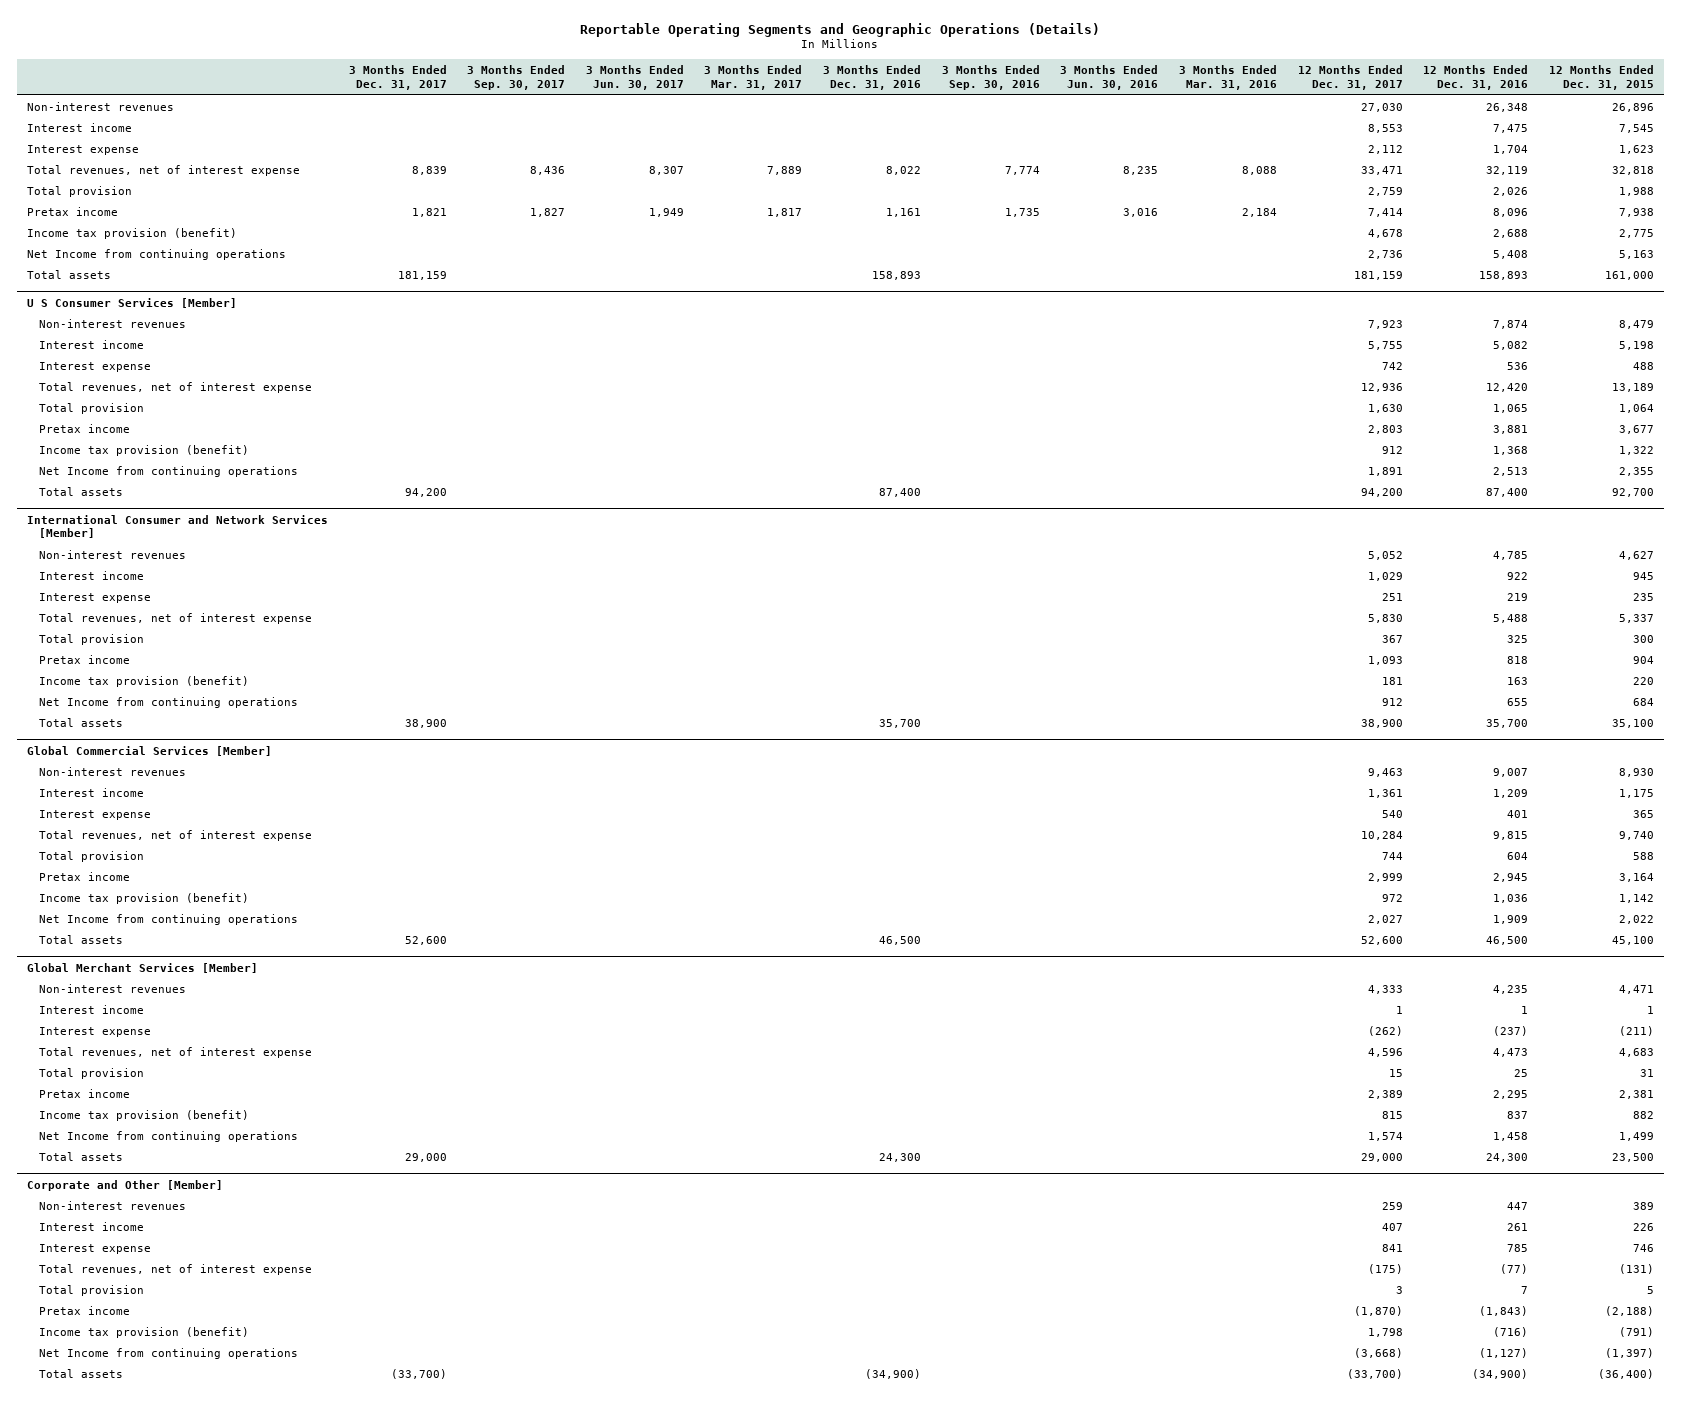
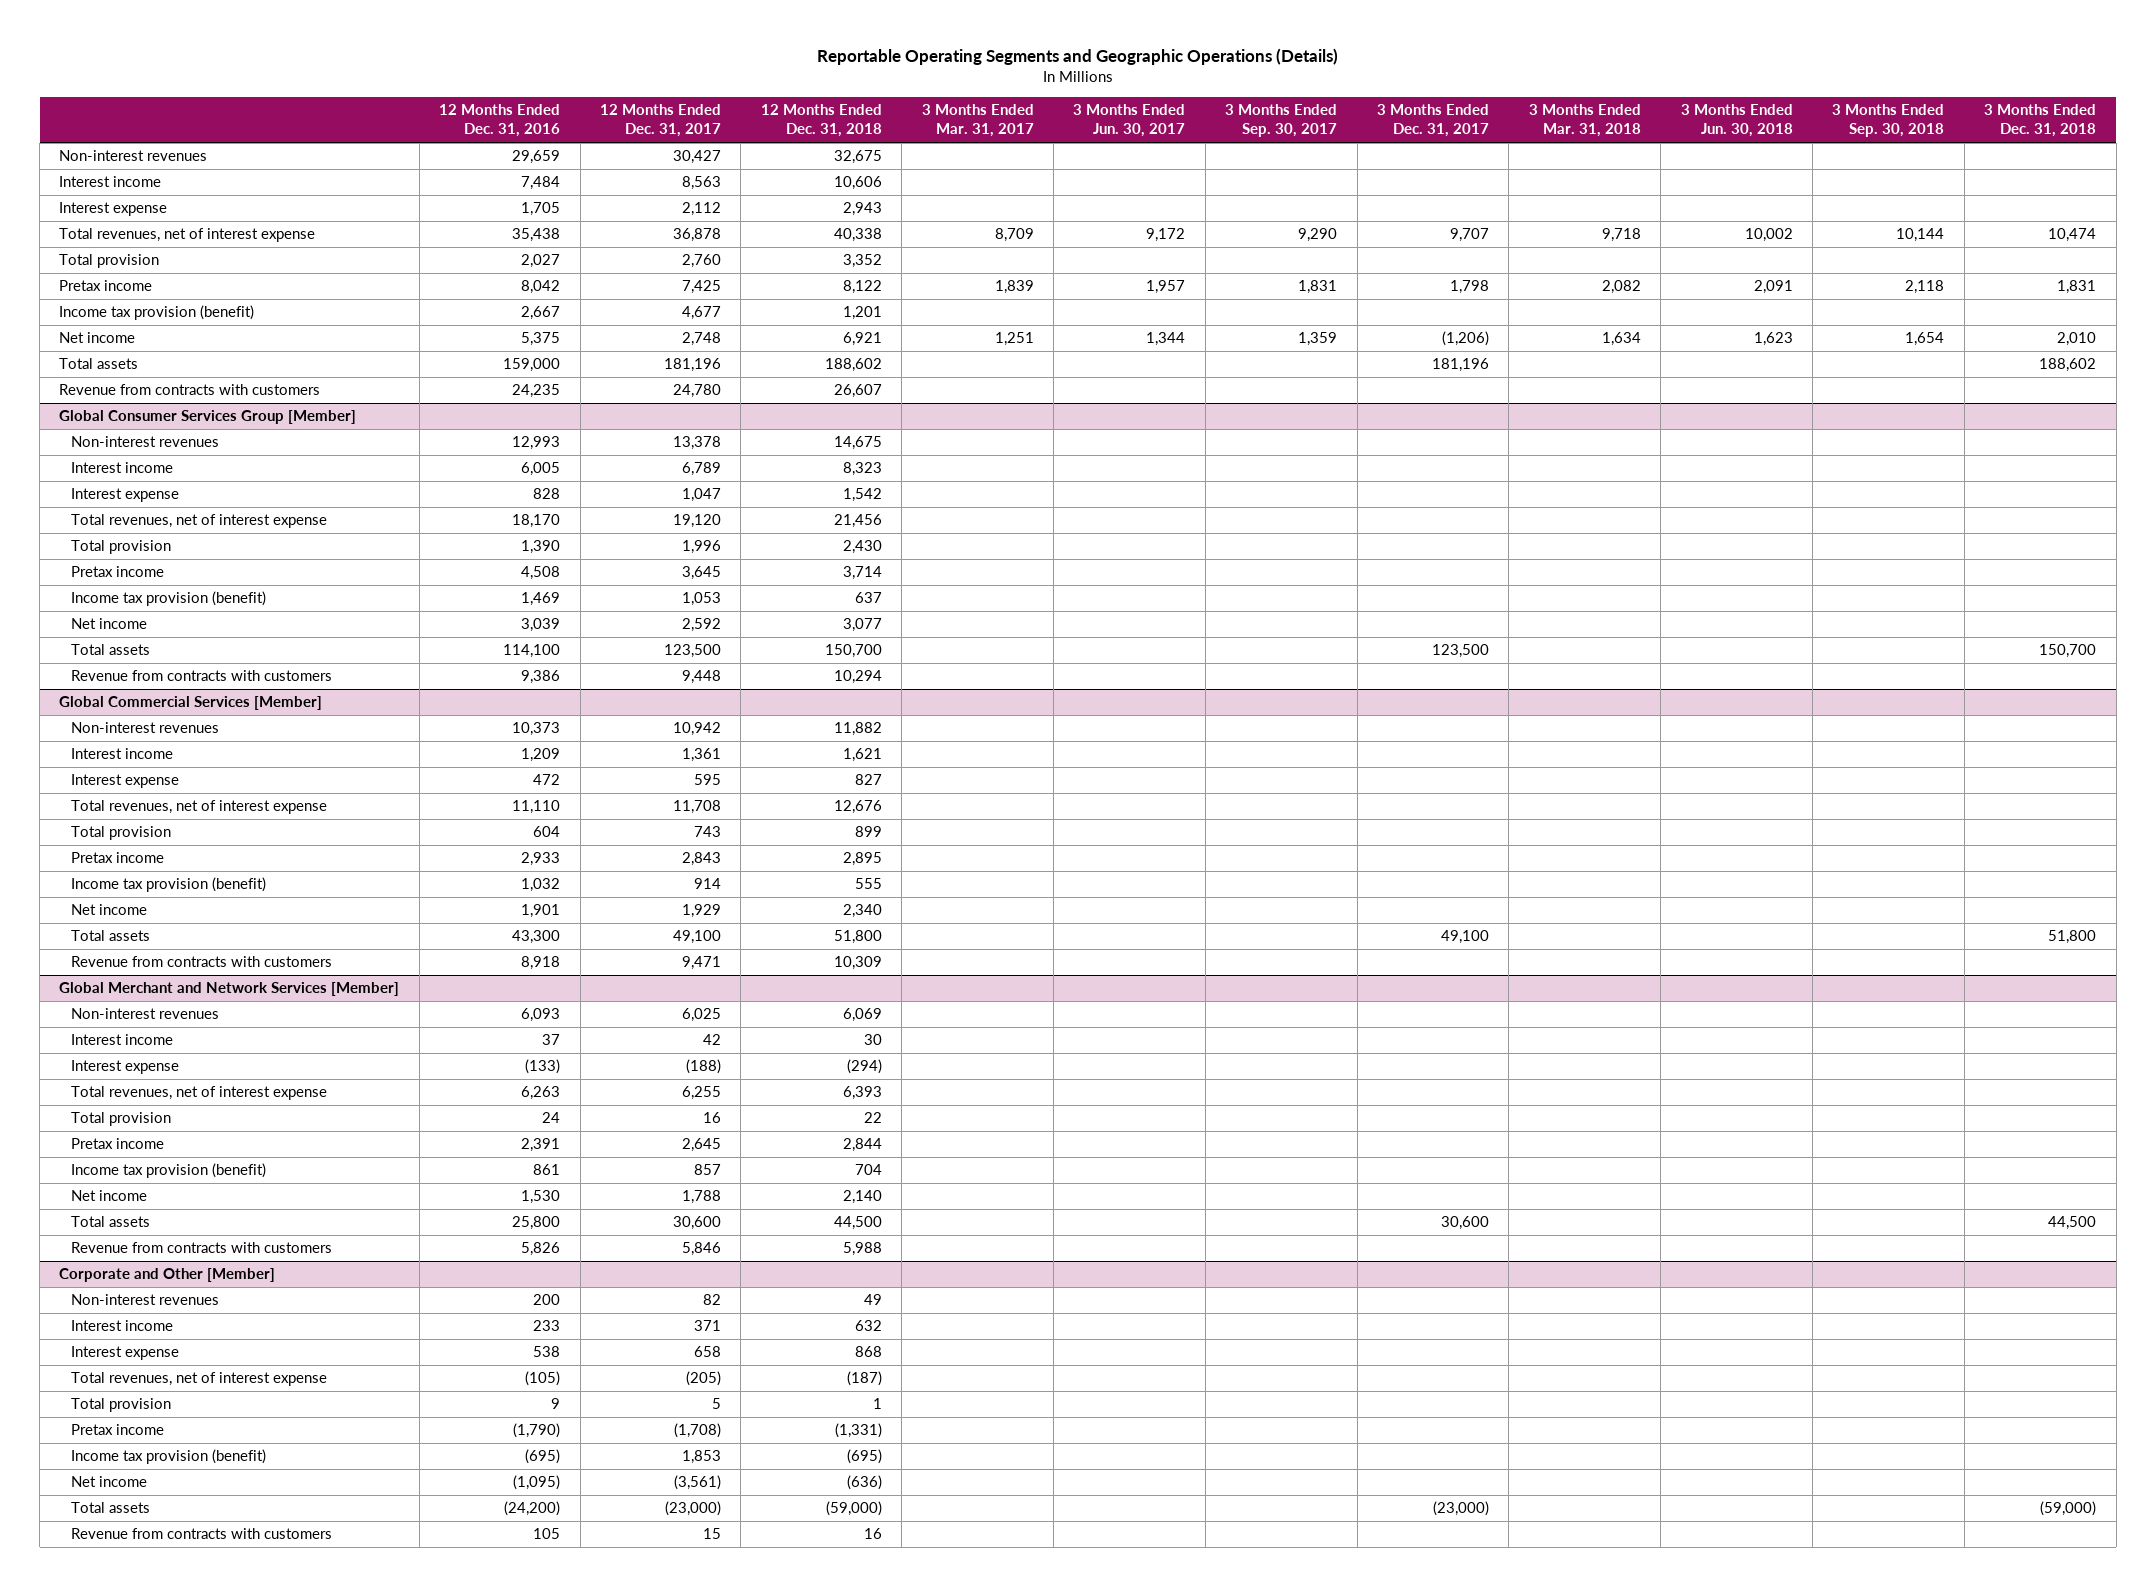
- | 3 Months Ended Dec. 31, 2017 | 3 Months Ended Sep. 30, 2017 | 3 Months Ended Jun. 30, 2017 | 3 Months Ended Mar. 31, 2017 | 3 Months Ended Dec. 31, 2016 | 3 Months Ended Sep. 30, 2016 | 3 Months Ended Jun. 30, 2016 | 3 Months Ended Mar. 31, 2016 | 12 Months Ended Dec. 31, 2017 | 12 Months Ended Dec. 31, 2016 | 12 Months Ended Dec. 31, 2015
+ | 12 Months Ended Dec. 31, 2016 | 12 Months Ended Dec. 31, 2017 | 12 Months Ended Dec. 31, 2018 | 3 Months Ended Mar. 31, 2017 | 3 Months Ended Jun. 30, 2017 | 3 Months Ended Sep. 30, 2017 | 3 Months Ended Dec. 31, 2017 | 3 Months Ended Mar. 31, 2018 | 3 Months Ended Jun. 30, 2018 | 3 Months Ended Sep. 30, 2018 | 3 Months Ended Dec. 31, 2018
- Non-interest revenues | | | | | | | | | 27,030 | 26,348 | 26,896
- Interest income | | | | | | | | | 8,553 | 7,475 | 7,545
- Interest expense | | | | | | | | | 2,112 | 1,704 | 1,623
- Total revenues, net of interest expense | 8,839 | 8,436 | 8,307 | 7,889 | 8,022 | 7,774 | 8,235 | 8,088 | 33,471 | 32,119 | 32,818
- Total provision | | | | | | | | | 2,759 | 2,026 | 1,988
- Pretax income | 1,821 | 1,827 | 1,949 | 1,817 | 1,161 | 1,735 | 3,016 | 2,184 | 7,414 | 8,096 | 7,938
- Income tax provision (benefit) | | | | | | | | | 4,678 | 2,688 | 2,775
- Net Income from continuing operations | | | | | | | | | 2,736 | 5,408 | 5,163
- Total assets | 181,159 | | | | 158,893 | | | | 181,159 | 158,893 | 161,000
- U S Consumer Services [Member]
- Non-interest revenues | | | | | | | | | 7,923 | 7,874 | 8,479
- Interest income | | | | | | | | | 5,755 | 5,082 | 5,198
- Interest expense | | | | | | | | | 742 | 536 | 488
- Total revenues, net of interest expense | | | | | | | | | 12,936 | 12,420 | 13,189
- Total provision | | | | | | | | | 1,630 | 1,065 | 1,064
- Pretax income | | | | | | | | | 2,803 | 3,881 | 3,677
- Income tax provision (benefit) | | | | | | | | | 912 | 1,368 | 1,322
- Net Income from continuing operations | | | | | | | | | 1,891 | 2,513 | 2,355
- Total assets | 94,200 | | | | 87,400 | | | | 94,200 | 87,400 | 92,700
- International Consumer and Network Services [Member]
- Non-interest revenues | | | | | | | | | 5,052 | 4,785 | 4,627
- Interest income | | | | | | | | | 1,029 | 922 | 945
- Interest expense | | | | | | | | | 251 | 219 | 235
- Total revenues, net of interest expense | | | | | | | | | 5,830 | 5,488 | 5,337
- Total provision | | | | | | | | | 367 | 325 | 300
- Pretax income | | | | | | | | | 1,093 | 818 | 904
- Income tax provision (benefit) | | | | | | | | | 181 | 163 | 220
- Net Income from continuing operations | | | | | | | | | 912 | 655 | 684
- Total assets | 38,900 | | | | 35,700 | | | | 38,900 | 35,700 | 35,100
+ Non-interest revenues | 29,659 | 30,427 | 32,675 | | | | | | | |
+ Interest income | 7,484 | 8,563 | 10,606 | | | | | | | |
+ Interest expense | 1,705 | 2,112 | 2,943 | | | | | | | |
+ Total revenues, net of interest expense | 35,438 | 36,878 | 40,338 | 8,709 | 9,172 | 9,290 | 9,707 | 9,718 | 10,002 | 10,144 | 10,474
+ Total provision | 2,027 | 2,760 | 3,352 | | | | | | | |
+ Pretax income | 8,042 | 7,425 | 8,122 | 1,839 | 1,957 | 1,831 | 1,798 | 2,082 | 2,091 | 2,118 | 1,831
+ Income tax provision (benefit) | 2,667 | 4,677 | 1,201 | | | | | | | |
+ Net income | 5,375 | 2,748 | 6,921 | 1,251 | 1,344 | 1,359 | (1,206) | 1,634 | 1,623 | 1,654 | 2,010
+ Total assets | 159,000 | 181,196 | 188,602 | | | | 181,196 | | | | 188,602
+ Revenue from contracts with customers | 24,235 | 24,780 | 26,607 | | | | | | | |
+ Global Consumer Services Group [Member]
+ Non-interest revenues | 12,993 | 13,378 | 14,675 | | | | | | | |
+ Interest income | 6,005 | 6,789 | 8,323 | | | | | | | |
+ Interest expense | 828 | 1,047 | 1,542 | | | | | | | |
+ Total revenues, net of interest expense | 18,170 | 19,120 | 21,456 | | | | | | | |
+ Total provision | 1,390 | 1,996 | 2,430 | | | | | | | |
+ Pretax income | 4,508 | 3,645 | 3,714 | | | | | | | |
+ Income tax provision (benefit) | 1,469 | 1,053 | 637 | | | | | | | |
+ Net income | 3,039 | 2,592 | 3,077 | | | | | | | |
+ Total assets | 114,100 | 123,500 | 150,700 | | | | 123,500 | | | | 150,700
+ Revenue from contracts with customers | 9,386 | 9,448 | 10,294 | | | | | | | |
@ Global Commercial Services [Member]
- Non-interest revenues | | | | | | | | | 9,463 | 9,007 | 8,930
+ Non-interest revenues | 10,373 | 10,942 | 11,882 | | | | | | | |
- Interest expense | | | | | | | | | 540 | 401 | 365
- Total revenues, net of interest expense | | | | | | | | | 10,284 | 9,815 | 9,740
- Total provision | | | | | | | | | 744 | 604 | 588
- Pretax income | | | | | | | | | 2,999 | 2,945 | 3,164
- Income tax provision (benefit) | | | | | | | | | 972 | 1,036 | 1,142
- Net Income from continuing operations | | | | | | | | | 2,027 | 1,909 | 2,022
- Total assets | 52,600 | | | | 46,500 | | | | 52,600 | 46,500 | 45,100
- Global Merchant Services [Member]
- Non-interest revenues | | | | | | | | | 4,333 | 4,235 | 4,471
- Interest income | | | | | | | | | 1 | 1 | 1
- Interest expense | | | | | | | | | (262) | (237) | (211)
- Total revenues, net of interest expense | | | | | | | | | 4,596 | 4,473 | 4,683
- Total provision | | | | | | | | | 15 | 25 | 31
- Pretax income | | | | | | | | | 2,389 | 2,295 | 2,381
- Income tax provision (benefit) | | | | | | | | | 815 | 837 | 882
- Net Income from continuing operations | | | | | | | | | 1,574 | 1,458 | 1,499
- Total assets | 29,000 | | | | 24,300 | | | | 29,000 | 24,300 | 23,500
@ Global Commercial Services [Member]
+ Interest expense | 472 | 595 | 827 | | | | | | | |
+ Total revenues, net of interest expense | 11,110 | 11,708 | 12,676 | | | | | | | |
+ Total provision | 604 | 743 | 899 | | | | | | | |
+ Pretax income | 2,933 | 2,843 | 2,895 | | | | | | | |
+ Income tax provision (benefit) | 1,032 | 914 | 555 | | | | | | | |
+ Net income | 1,901 | 1,929 | 2,340 | | | | | | | |
+ Total assets | 43,300 | 49,100 | 51,800 | | | | 49,100 | | | | 51,800
+ Revenue from contracts with customers | 8,918 | 9,471 | 10,309 | | | | | | | |
+ Global Merchant and Network Services [Member]
+ Non-interest revenues | 6,093 | 6,025 | 6,069 | | | | | | | |
+ Interest income | 37 | 42 | 30 | | | | | | | |
+ Interest expense | (133) | (188) | (294) | | | | | | | |
+ Total revenues, net of interest expense | 6,263 | 6,255 | 6,393 | | | | | | | |
+ Total provision | 24 | 16 | 22 | | | | | | | |
+ Pretax income | 2,391 | 2,645 | 2,844 | | | | | | | |
+ Income tax provision (benefit) | 861 | 857 | 704 | | | | | | | |
+ Net income | 1,530 | 1,788 | 2,140 | | | | | | | |
+ Total assets | 25,800 | 30,600 | 44,500 | | | | 30,600 | | | | 44,500
+ Revenue from contracts with customers | 5,826 | 5,846 | 5,988 | | | | | | | |
@ Corporate and Other [Member]
- Non-interest revenues | | | | | | | | | 259 | 447 | 389
- Interest income | | | | | | | | | 407 | 261 | 226
- Interest expense | | | | | | | | | 841 | 785 | 746
- Total revenues, net of interest expense | | | | | | | | | (175) | (77) | (131)
- Total provision | | | | | | | | | 3 | 7 | 5
- Pretax income | | | | | | | | | (1,870) | (1,843) | (2,188)
- Income tax provision (benefit) | | | | | | | | | 1,798 | (716) | (791)
- Net Income from continuing operations | | | | | | | | | (3,668) | (1,127) | (1,397)
- Total assets | (33,700) | | | | (34,900) | | | | (33,700) | (34,900) | (36,400)
+ Non-interest revenues | 200 | 82 | 49 | | | | | | | |
+ Interest income | 233 | 371 | 632 | | | | | | | |
+ Interest expense | 538 | 658 | 868 | | | | | | | |
+ Total revenues, net of interest expense | (105) | (205) | (187) | | | | | | | |
+ Total provision | 9 | 5 | 1 | | | | | | | |
+ Pretax income | (1,790) | (1,708) | (1,331) | | | | | | | |
+ Income tax provision (benefit) | (695) | 1,853 | (695) | | | | | | | |
+ Net income | (1,095) | (3,561) | (636) | | | | | | | |
+ Total assets | (24,200) | (23,000) | (59,000) | | | | (23,000) | | | | (59,000)
+ Revenue from contracts with customers | 105 | 15 | 16 | | | | | | | |

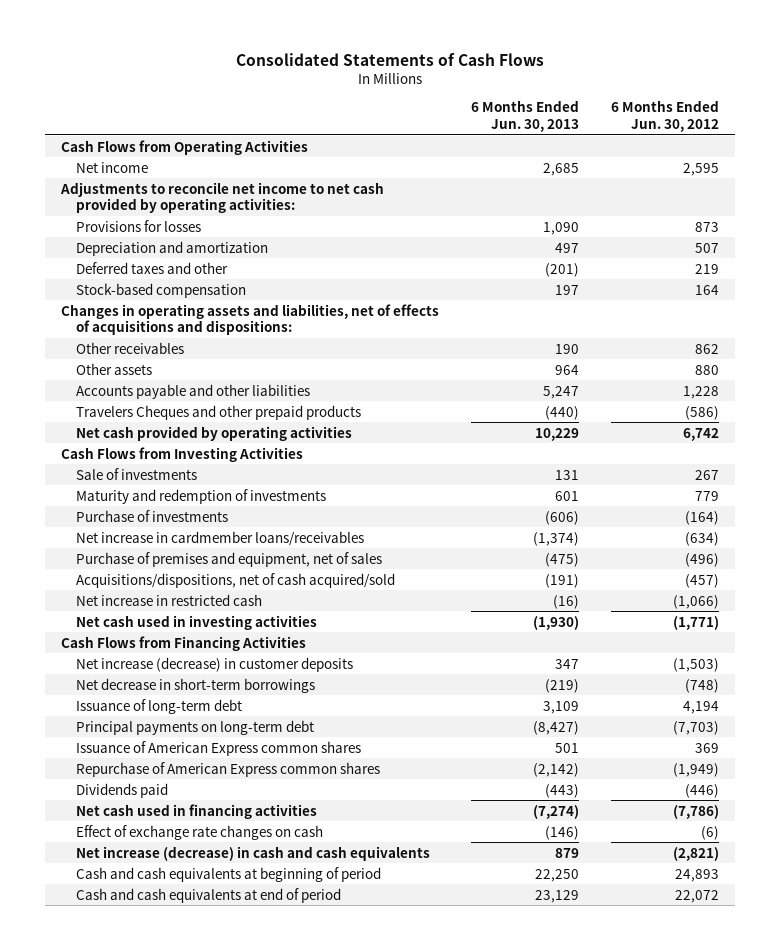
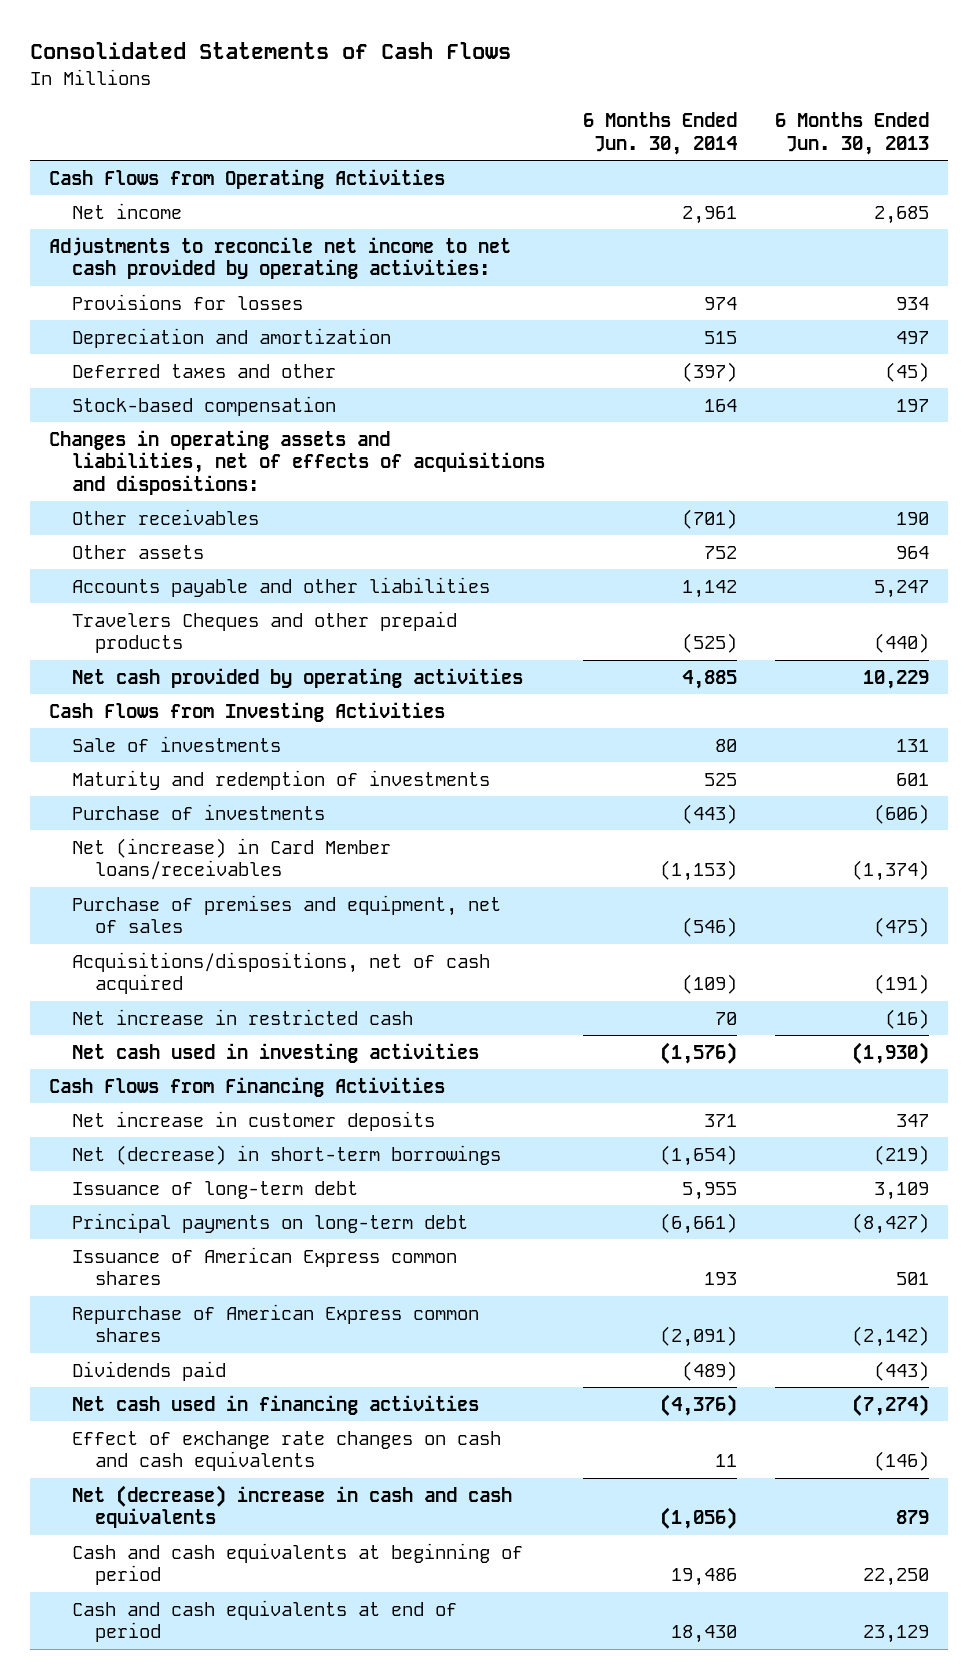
- | 6 Months Ended Jun. 30, 2013 | 6 Months Ended Jun. 30, 2012
+ | 6 Months Ended Jun. 30, 2014 | 6 Months Ended Jun. 30, 2013
- Provisions for losses | 1,090 | 873
+ Provisions for losses | 974 | 934
- Deferred taxes and other | (201) | 219
+ Deferred taxes and other | (397) | (45)
- Net increase in cardmember loans/receivables | (1,374) | (634)
+ Net (increase) in Card Member loans/receivables | (1,153) | (1,374)
- Acquisitions/dispositions, net of cash acquired/sold | (191) | (457)
+ Acquisitions/dispositions, net of cash acquired | (109) | (191)
- Net increase (decrease) in customer deposits | 347 | (1,503)
- Net decrease in short-term borrowings | (219) | (748)
+ Net increase in customer deposits | 371 | 347
+ Net (decrease) in short-term borrowings | (1,654) | (219)
- Effect of exchange rate changes on cash | (146) | (6)
- Net increase (decrease) in cash and cash equivalents | 879 | (2,821)
+ Effect of exchange rate changes on cash and cash equivalents | 11 | (146)
+ Net (decrease) increase in cash and cash equivalents | (1,056) | 879

